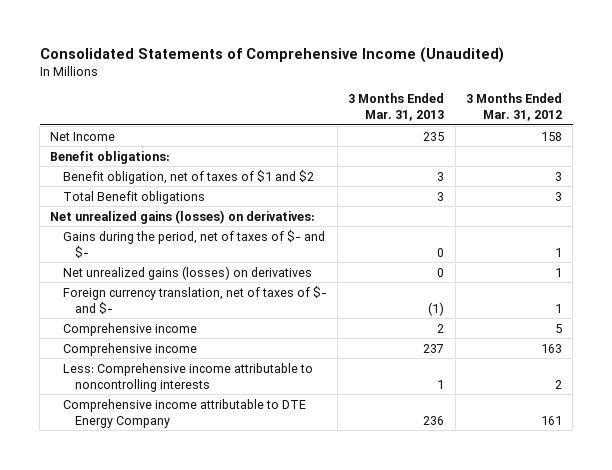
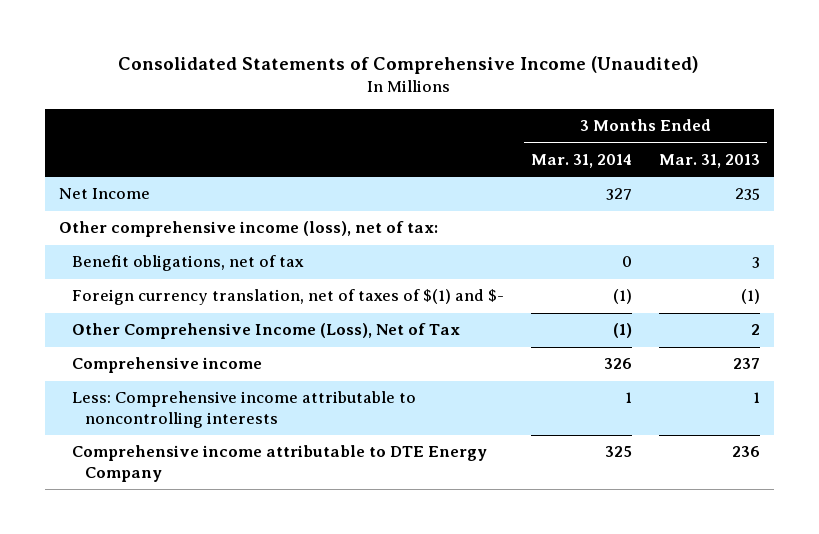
- | 3 Months Ended Mar. 31, 2013 | 3 Months Ended Mar. 31, 2012
+ | 3 Months Ended Mar. 31, 2014 | 3 Months Ended Mar. 31, 2013
- Benefit obligations:
- Benefit obligation, net of taxes of $1 and $2 | 3 | 3
- Total Benefit obligations | 3 | 3
- Net unrealized gains (losses) on derivatives:
- Gains during the period, net of taxes of $- and $- | 0 | 1
- Net unrealized gains (losses) on derivatives | 0 | 1
- Foreign currency translation, net of taxes of $- and $- | (1) | 1
- Comprehensive income | 2 | 5
+ Other comprehensive income (loss), net of tax:
+ Benefit obligations, net of tax | 0 | 3
+ Foreign currency translation, net of taxes of $(1) and $- | (1) | (1)
+ Other Comprehensive Income (Loss), Net of Tax | (1) | 2

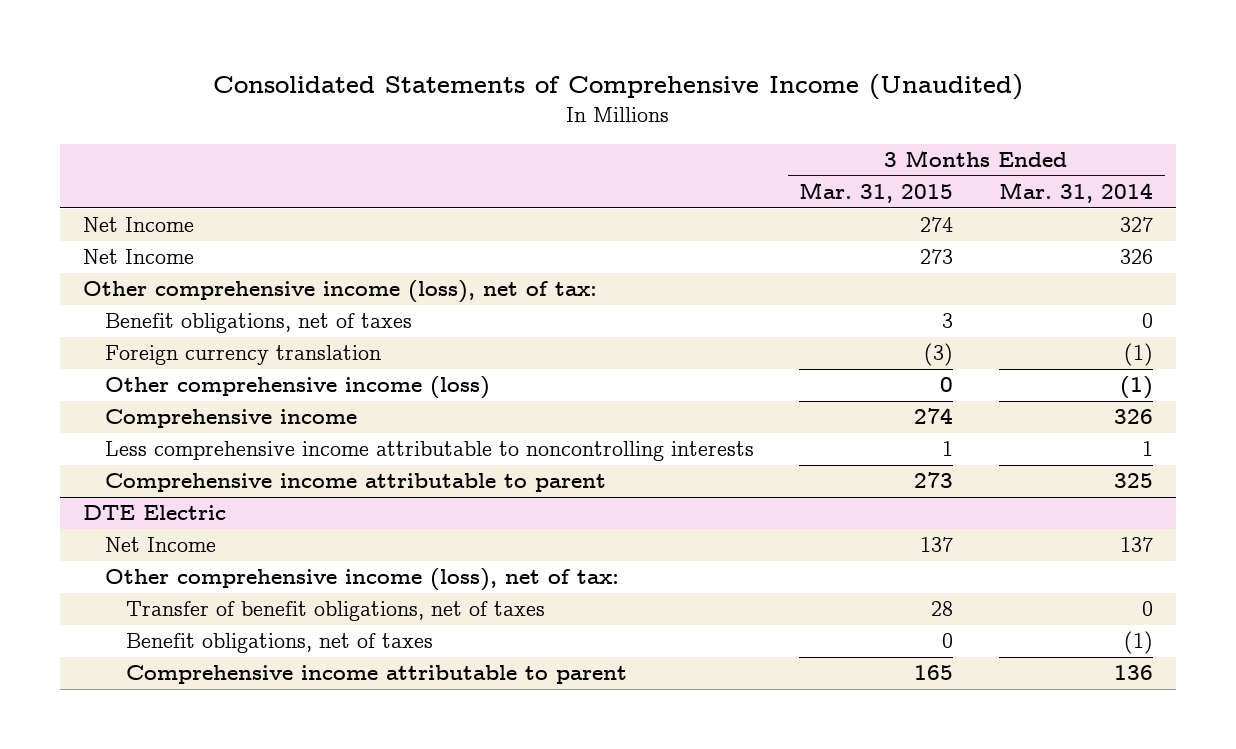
- | 3 Months Ended Mar. 31, 2014 | 3 Months Ended Mar. 31, 2013
+ | 3 Months Ended Mar. 31, 2015 | 3 Months Ended Mar. 31, 2014
+ Net Income | 273 | 326
- Benefit obligations, net of tax | 0 | 3
- Foreign currency translation, net of taxes of $(1) and $- | (1) | (1)
- Other Comprehensive Income (Loss), Net of Tax | (1) | 2
+ Benefit obligations, net of taxes | 3 | 0
+ Foreign currency translation | (3) | (1)
+ Other comprehensive income (loss) | 0 | (1)
- Less: Comprehensive income attributable to noncontrolling interests | 1 | 1
- Comprehensive income attributable to DTE Energy Company | 325 | 236
+ Less comprehensive income attributable to noncontrolling interests | 1 | 1
+ Comprehensive income attributable to parent | 273 | 325
+ DTE Electric
+ Net Income | 137 | 137
+ Other comprehensive income (loss), net of tax:
+ Transfer of benefit obligations, net of taxes | 28 | 0
+ Benefit obligations, net of taxes | 0 | (1)
+ Comprehensive income attributable to parent | 165 | 136

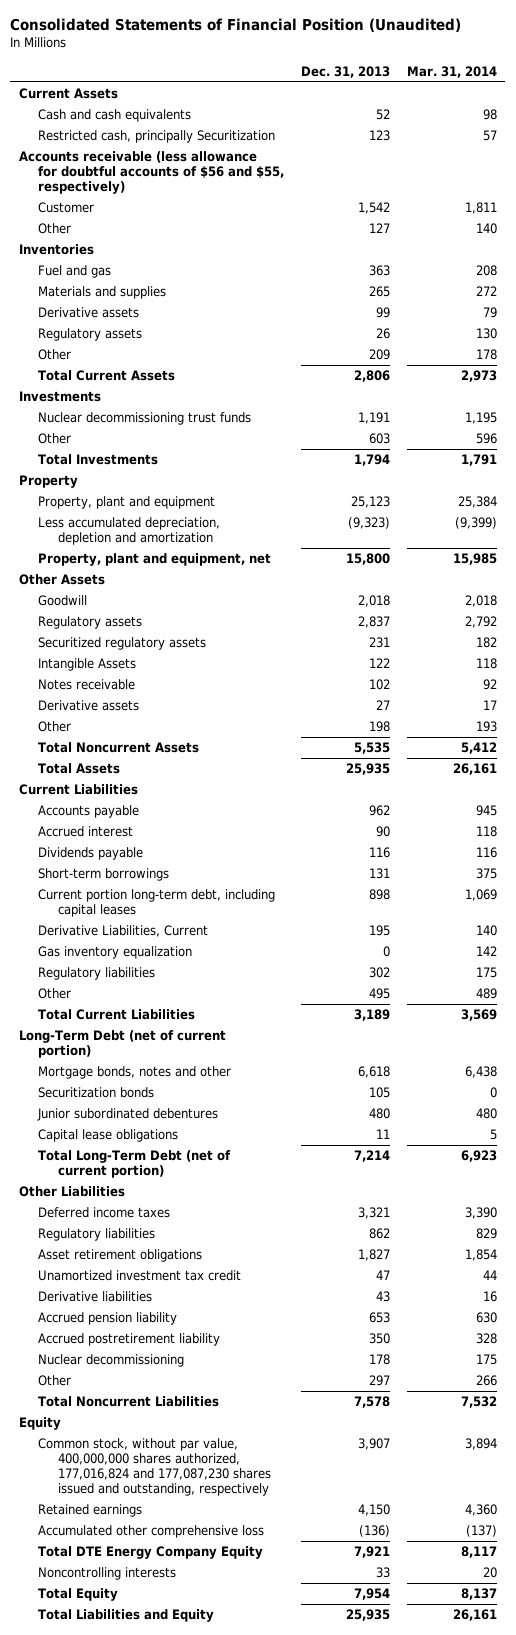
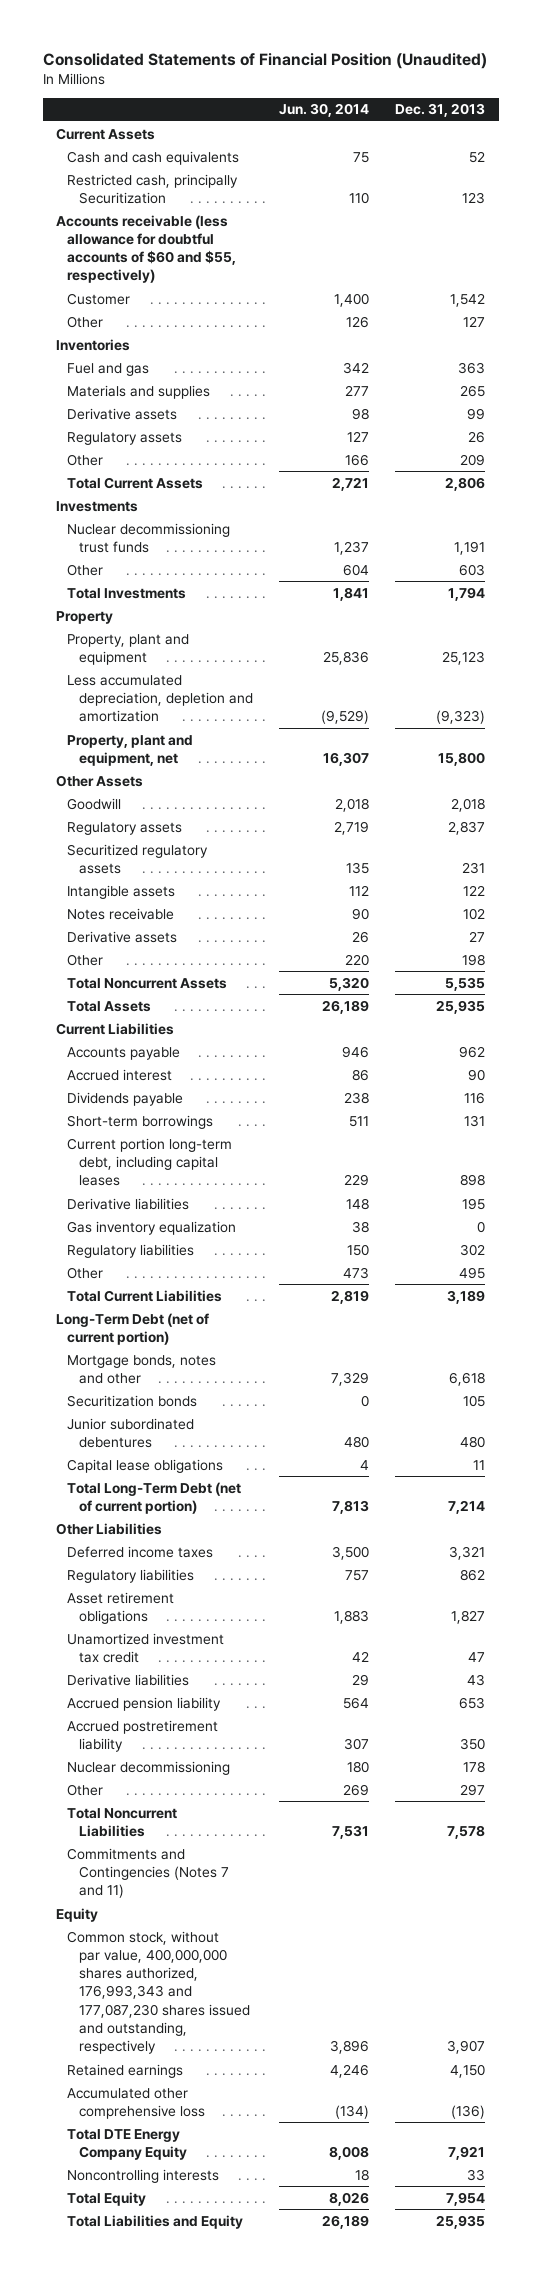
- | Dec. 31, 2013 | Mar. 31, 2014
+ | Jun. 30, 2014 | Dec. 31, 2013
- Accounts receivable (less allowance for doubtful accounts of $56 and $55, respectively)
+ Accounts receivable (less allowance for doubtful accounts of $60 and $55, respectively)
- Intangible Assets | 122 | 118
+ Intangible assets | 112 | 122
- Derivative Liabilities, Current | 195 | 140
+ Derivative liabilities | 148 | 195
+ Commitments and Contingencies (Notes 7 and 11)
- Common stock, without par value, 400,000,000 shares authorized, 177,016,824 and 177,087,230 shares issued and outstanding, respectively | 3,907 | 3,894
+ Common stock, without par value, 400,000,000 shares authorized, 176,993,343 and 177,087,230 shares issued and outstanding, respectively | 3,896 | 3,907

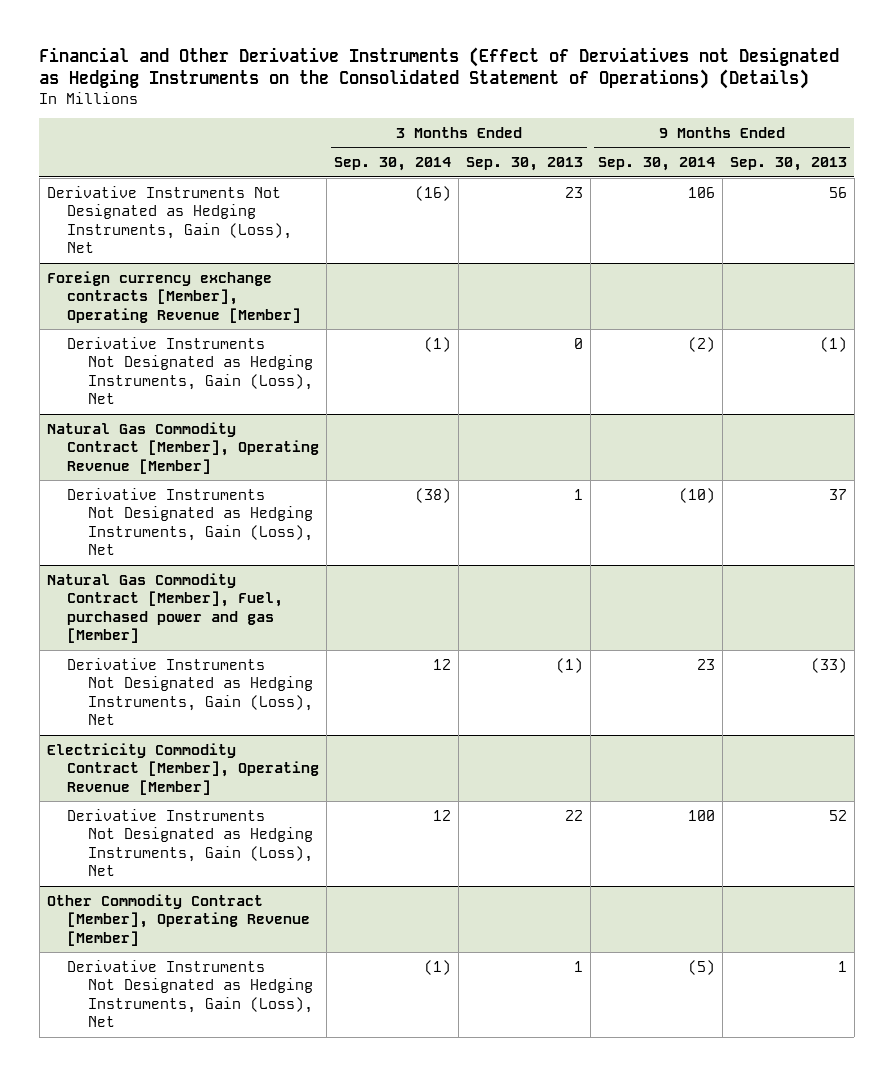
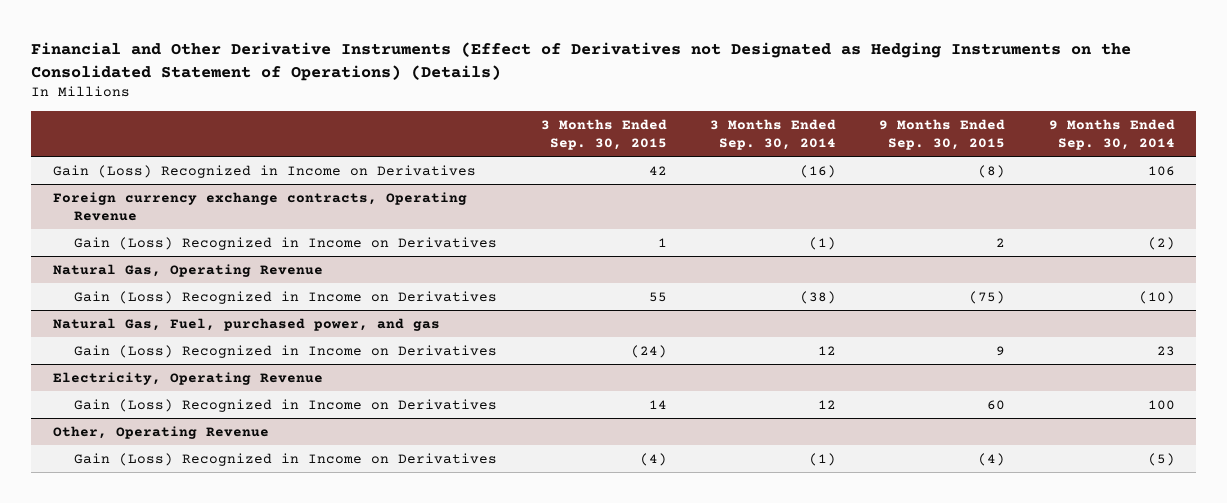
- Financial and Other Derivative Instruments (Effect of Derviatives not Designated as Hedging Instruments on the Consolidated Statement of Operations) (Details)
+ Financial and Other Derivative Instruments (Effect of Derivatives not Designated as Hedging Instruments on the Consolidated Statement of Operations) (Details)
- | 3 Months Ended Sep. 30, 2014 | 3 Months Ended Sep. 30, 2013 | 9 Months Ended Sep. 30, 2014 | 9 Months Ended Sep. 30, 2013
+ | 3 Months Ended Sep. 30, 2015 | 3 Months Ended Sep. 30, 2014 | 9 Months Ended Sep. 30, 2015 | 9 Months Ended Sep. 30, 2014
- Derivative Instruments Not Designated as Hedging Instruments, Gain (Loss), Net | (16) | 23 | 106 | 56
- Foreign currency exchange contracts [Member], Operating Revenue [Member]
- Derivative Instruments Not Designated as Hedging Instruments, Gain (Loss), Net | (1) | 0 | (2) | (1)
- Natural Gas Commodity Contract [Member], Operating Revenue [Member]
- Derivative Instruments Not Designated as Hedging Instruments, Gain (Loss), Net | (38) | 1 | (10) | 37
- Natural Gas Commodity Contract [Member], Fuel, purchased power and gas [Member]
- Derivative Instruments Not Designated as Hedging Instruments, Gain (Loss), Net | 12 | (1) | 23 | (33)
- Electricity Commodity Contract [Member], Operating Revenue [Member]
- Derivative Instruments Not Designated as Hedging Instruments, Gain (Loss), Net | 12 | 22 | 100 | 52
- Other Commodity Contract [Member], Operating Revenue [Member]
- Derivative Instruments Not Designated as Hedging Instruments, Gain (Loss), Net | (1) | 1 | (5) | 1
+ Gain (Loss) Recognized in Income on Derivatives | 42 | (16) | (8) | 106
+ Foreign currency exchange contracts, Operating Revenue
+ Gain (Loss) Recognized in Income on Derivatives | 1 | (1) | 2 | (2)
+ Natural Gas, Operating Revenue
+ Gain (Loss) Recognized in Income on Derivatives | 55 | (38) | (75) | (10)
+ Natural Gas, Fuel, purchased power, and gas
+ Gain (Loss) Recognized in Income on Derivatives | (24) | 12 | 9 | 23
+ Electricity, Operating Revenue
+ Gain (Loss) Recognized in Income on Derivatives | 14 | 12 | 60 | 100
+ Other, Operating Revenue
+ Gain (Loss) Recognized in Income on Derivatives | (4) | (1) | (4) | (5)

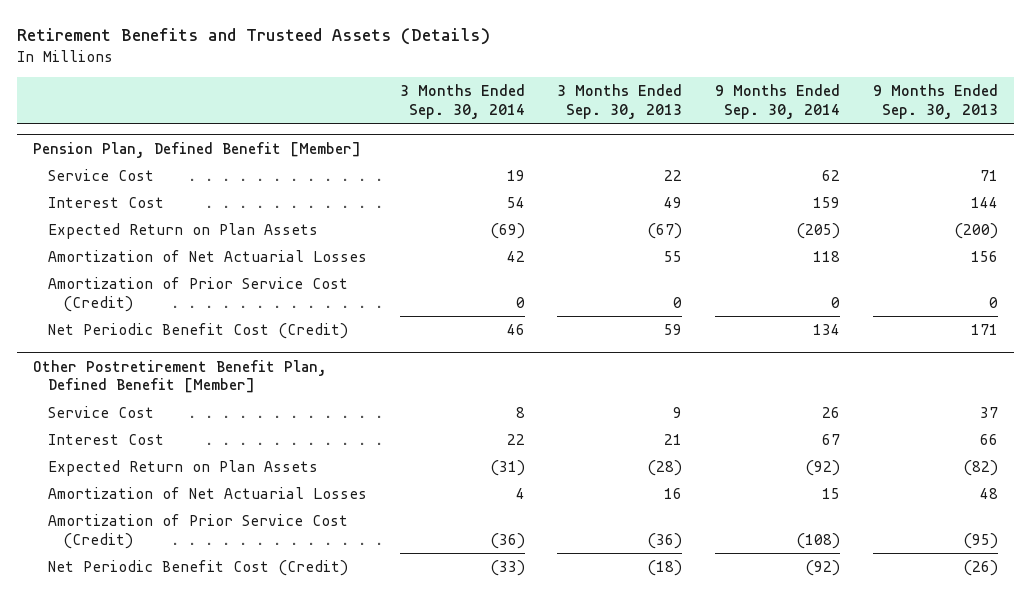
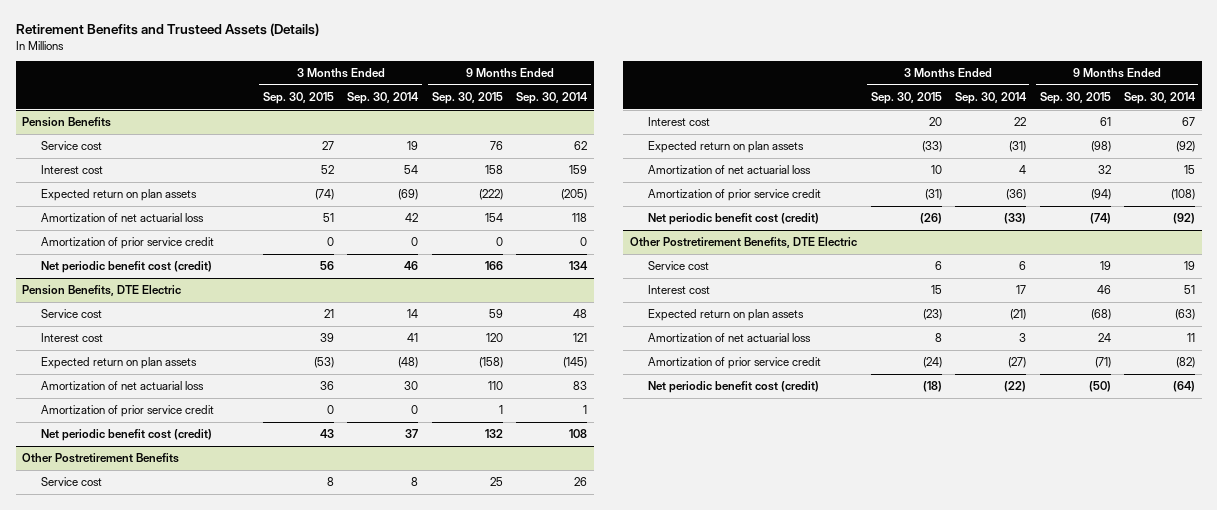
- | 3 Months Ended Sep. 30, 2014 | 3 Months Ended Sep. 30, 2013 | 9 Months Ended Sep. 30, 2014 | 9 Months Ended Sep. 30, 2013
+ | 3 Months Ended Sep. 30, 2015 | 3 Months Ended Sep. 30, 2014 | 9 Months Ended Sep. 30, 2015 | 9 Months Ended Sep. 30, 2014
- Pension Plan, Defined Benefit [Member]
- Service Cost | 19 | 22 | 62 | 71
- Interest Cost | 54 | 49 | 159 | 144
- Expected Return on Plan Assets | (69) | (67) | (205) | (200)
- Amortization of Net Actuarial Losses | 42 | 55 | 118 | 156
- Amortization of Prior Service Cost (Credit) | 0 | 0 | 0 | 0
- Net Periodic Benefit Cost (Credit) | 46 | 59 | 134 | 171
- Other Postretirement Benefit Plan, Defined Benefit [Member]
- Service Cost | 8 | 9 | 26 | 37
- Interest Cost | 22 | 21 | 67 | 66
- Expected Return on Plan Assets | (31) | (28) | (92) | (82)
- Amortization of Net Actuarial Losses | 4 | 16 | 15 | 48
- Amortization of Prior Service Cost (Credit) | (36) | (36) | (108) | (95)
- Net Periodic Benefit Cost (Credit) | (33) | (18) | (92) | (26)
+ Pension Benefits
+ Service cost | 27 | 19 | 76 | 62
+ Interest cost | 52 | 54 | 158 | 159
+ Expected return on plan assets | (74) | (69) | (222) | (205)
+ Amortization of net actuarial loss | 51 | 42 | 154 | 118
+ Amortization of prior service credit | 0 | 0 | 0 | 0
+ Net periodic benefit cost (credit) | 56 | 46 | 166 | 134
+ Pension Benefits, DTE Electric
+ Service cost | 21 | 14 | 59 | 48
+ Interest cost | 39 | 41 | 120 | 121
+ Expected return on plan assets | (53) | (48) | (158) | (145)
+ Amortization of net actuarial loss | 36 | 30 | 110 | 83
+ Amortization of prior service credit | 0 | 0 | 1 | 1
+ Net periodic benefit cost (credit) | 43 | 37 | 132 | 108
+ Other Postretirement Benefits
+ Service cost | 8 | 8 | 25 | 26
+ Interest cost | 20 | 22 | 61 | 67
+ Expected return on plan assets | (33) | (31) | (98) | (92)
+ Amortization of net actuarial loss | 10 | 4 | 32 | 15
+ Amortization of prior service credit | (31) | (36) | (94) | (108)
+ Net periodic benefit cost (credit) | (26) | (33) | (74) | (92)
+ Other Postretirement Benefits, DTE Electric
+ Service cost | 6 | 6 | 19 | 19
+ Interest cost | 15 | 17 | 46 | 51
+ Expected return on plan assets | (23) | (21) | (68) | (63)
+ Amortization of net actuarial loss | 8 | 3 | 24 | 11
+ Amortization of prior service credit | (24) | (27) | (71) | (82)
+ Net periodic benefit cost (credit) | (18) | (22) | (50) | (64)

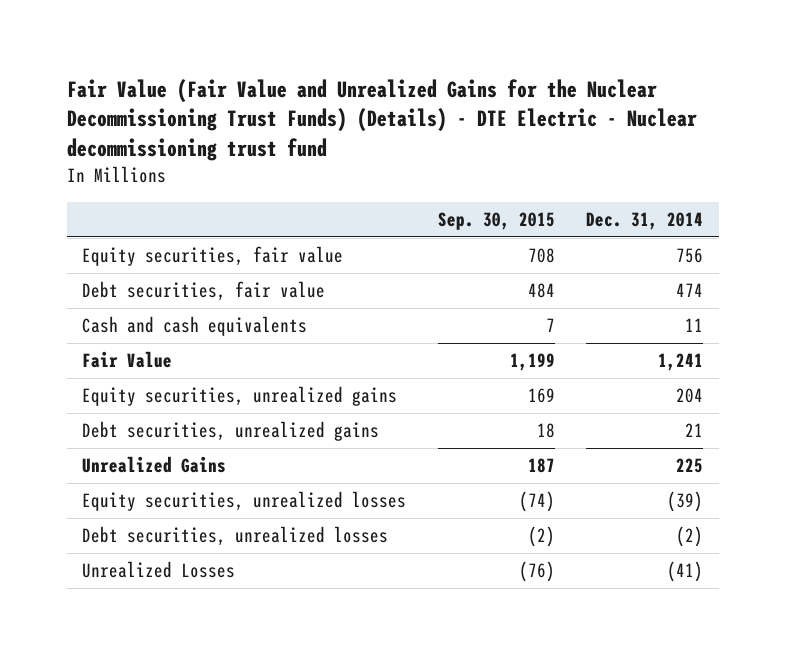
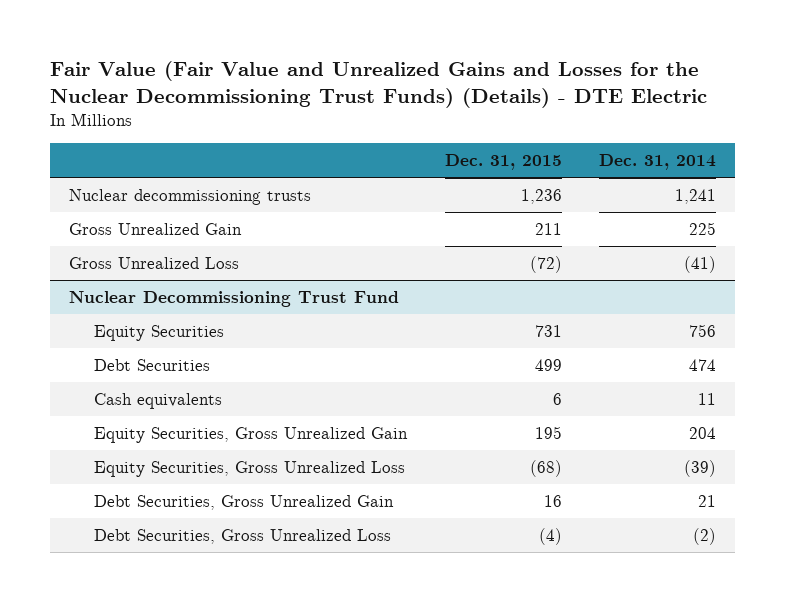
- Fair Value (Fair Value and Unrealized Gains for the Nuclear Decommissioning Trust Funds) (Details) - DTE Electric - Nuclear decommissioning trust fund
+ Fair Value (Fair Value and Unrealized Gains and Losses for the Nuclear Decommissioning Trust Funds) (Details) - DTE Electric
- | Sep. 30, 2015 | Dec. 31, 2014
+ | Dec. 31, 2015 | Dec. 31, 2014
- Equity securities, fair value | 708 | 756
- Debt securities, fair value | 484 | 474
- Cash and cash equivalents | 7 | 11
- Fair Value | 1,199 | 1,241
- Equity securities, unrealized gains | 169 | 204
- Debt securities, unrealized gains | 18 | 21
- Unrealized Gains | 187 | 225
- Equity securities, unrealized losses | (74) | (39)
- Debt securities, unrealized losses | (2) | (2)
- Unrealized Losses | (76) | (41)
+ Nuclear decommissioning trusts | 1,236 | 1,241
+ Gross Unrealized Gain | 211 | 225
+ Gross Unrealized Loss | (72) | (41)
+ Nuclear Decommissioning Trust Fund
+ Equity Securities | 731 | 756
+ Debt Securities | 499 | 474
+ Cash equivalents | 6 | 11
+ Equity Securities, Gross Unrealized Gain | 195 | 204
+ Equity Securities, Gross Unrealized Loss | (68) | (39)
+ Debt Securities, Gross Unrealized Gain | 16 | 21
+ Debt Securities, Gross Unrealized Loss | (4) | (2)

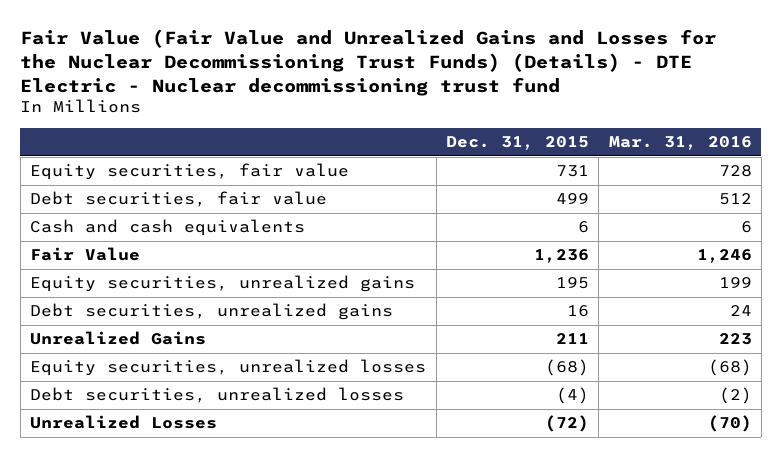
- Fair Value (Fair Value and Unrealized Gains and Losses for the Nuclear Decommissioning Trust Funds) (Details) - DTE Electric
+ Fair Value (Fair Value and Unrealized Gains and Losses for the Nuclear Decommissioning Trust Funds) (Details) - DTE Electric - Nuclear decommissioning trust fund
- | Dec. 31, 2015 | Dec. 31, 2014
+ | Dec. 31, 2015 | Mar. 31, 2016
- Nuclear decommissioning trusts | 1,236 | 1,241
- Gross Unrealized Gain | 211 | 225
- Gross Unrealized Loss | (72) | (41)
- Nuclear Decommissioning Trust Fund
- Equity Securities | 731 | 756
- Debt Securities | 499 | 474
- Cash equivalents | 6 | 11
- Equity Securities, Gross Unrealized Gain | 195 | 204
- Equity Securities, Gross Unrealized Loss | (68) | (39)
- Debt Securities, Gross Unrealized Gain | 16 | 21
- Debt Securities, Gross Unrealized Loss | (4) | (2)
+ Equity securities, fair value | 731 | 728
+ Debt securities, fair value | 499 | 512
+ Cash and cash equivalents | 6 | 6
+ Fair Value | 1,236 | 1,246
+ Equity securities, unrealized gains | 195 | 199
+ Debt securities, unrealized gains | 16 | 24
+ Unrealized Gains | 211 | 223
+ Equity securities, unrealized losses | (68) | (68)
+ Debt securities, unrealized losses | (4) | (2)
+ Unrealized Losses | (72) | (70)

